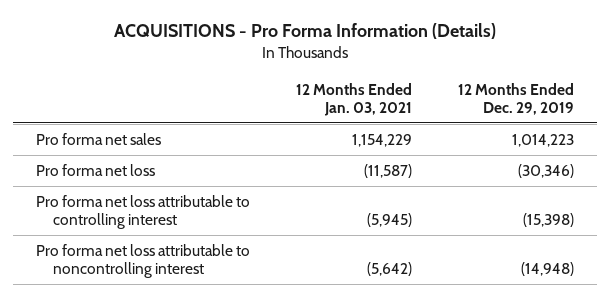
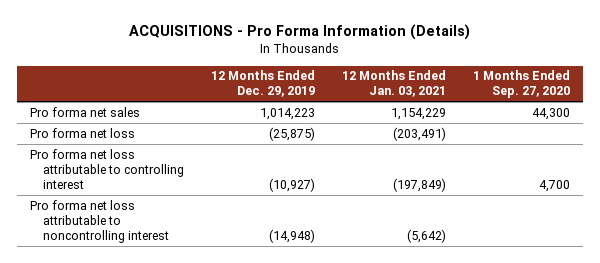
- | 12 Months Ended Jan. 03, 2021 | 12 Months Ended Dec. 29, 2019
+ | 12 Months Ended Dec. 29, 2019 | 12 Months Ended Jan. 03, 2021 | 1 Months Ended Sep. 27, 2020
- Pro forma net loss | (11,587) | (30,346)
- Pro forma net loss attributable to controlling interest | (5,945) | (15,398)
+ Pro forma net loss | (25,875) | (203,491) |
+ Pro forma net loss attributable to controlling interest | (10,927) | (197,849) | 4,700

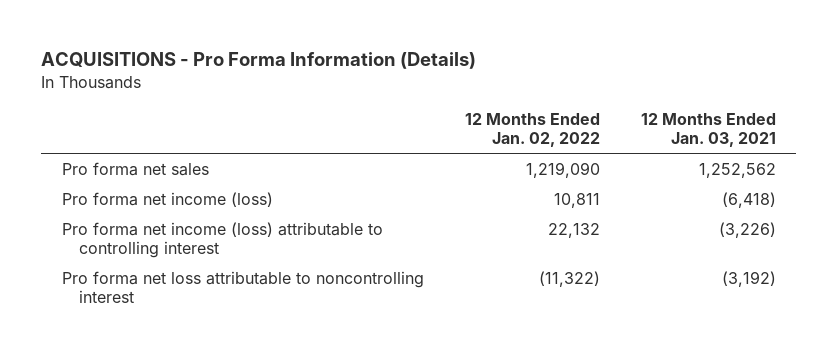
- | 12 Months Ended Dec. 29, 2019 | 12 Months Ended Jan. 03, 2021 | 1 Months Ended Sep. 27, 2020
+ | 12 Months Ended Jan. 02, 2022 | 12 Months Ended Jan. 03, 2021
- Pro forma net sales | 1,014,223 | 1,154,229 | 44,300
- Pro forma net loss | (25,875) | (203,491) |
- Pro forma net loss attributable to controlling interest | (10,927) | (197,849) | 4,700
- Pro forma net loss attributable to noncontrolling interest | (14,948) | (5,642) |
+ Pro forma net sales | 1,219,090 | 1,252,562
+ Pro forma net income (loss) | 10,811 | (6,418)
+ Pro forma net income (loss) attributable to controlling interest | 22,132 | (3,226)
+ Pro forma net loss attributable to noncontrolling interest | (11,322) | (3,192)

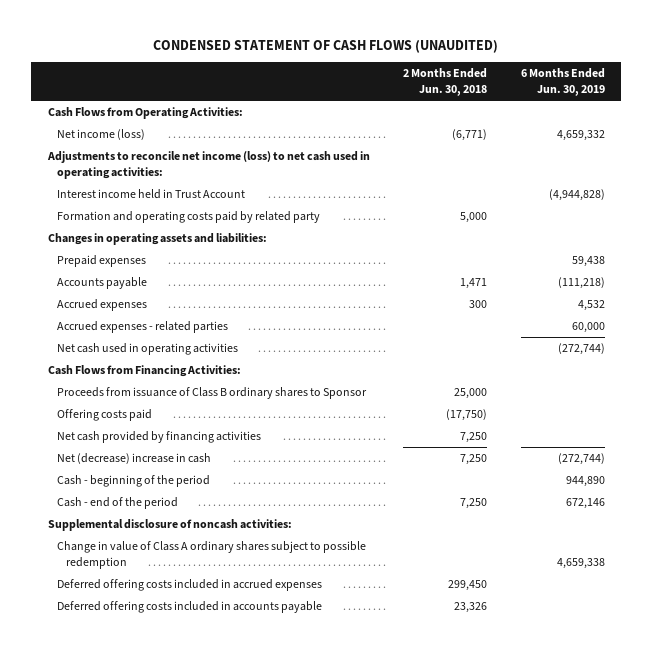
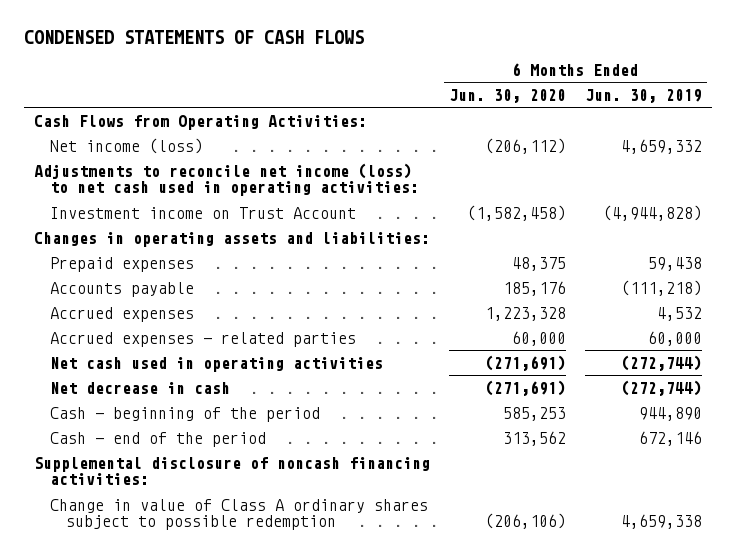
- CONDENSED STATEMENT OF CASH FLOWS (UNAUDITED)
+ CONDENSED STATEMENTS OF CASH FLOWS
- | 2 Months Ended Jun. 30, 2018 | 6 Months Ended Jun. 30, 2019
+ | 6 Months Ended Jun. 30, 2020 | 6 Months Ended Jun. 30, 2019
- Interest income held in Trust Account | | (4,944,828)
- Formation and operating costs paid by related party | 5,000 |
+ Investment income on Trust Account | (1,582,458) | (4,944,828)
- Cash Flows from Financing Activities:
- Proceeds from issuance of Class B ordinary shares to Sponsor | 25,000 |
- Offering costs paid | (17,750) |
- Net cash provided by financing activities | 7,250 |
- Net (decrease) increase in cash | 7,250 | (272,744)
+ Net decrease in cash | (271,691) | (272,744)
- Supplemental disclosure of noncash activities:
+ Supplemental disclosure of noncash financing activities:
- Deferred offering costs included in accrued expenses | 299,450 |
- Deferred offering costs included in accounts payable | 23,326 |

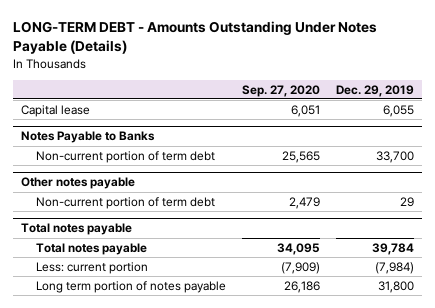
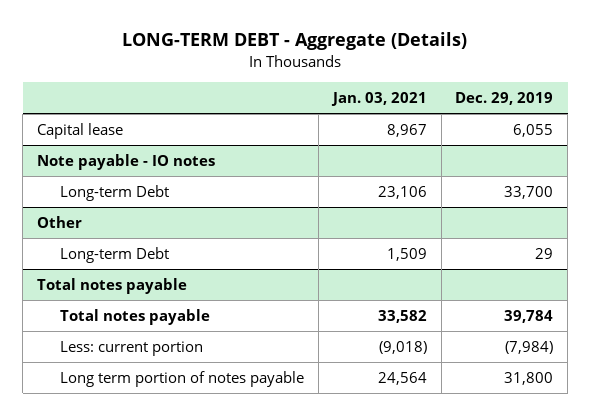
- LONG-TERM DEBT - Amounts Outstanding Under Notes Payable (Details)
+ LONG-TERM DEBT - Aggregate (Details)
- | Sep. 27, 2020 | Dec. 29, 2019
+ | Jan. 03, 2021 | Dec. 29, 2019
- Notes Payable to Banks
- Non-current portion of term debt | 25,565 | 33,700
- Other notes payable
- Non-current portion of term debt | 2,479 | 29
+ Note payable - IO notes
+ Long-term Debt | 23,106 | 33,700
+ Other
+ Long-term Debt | 1,509 | 29

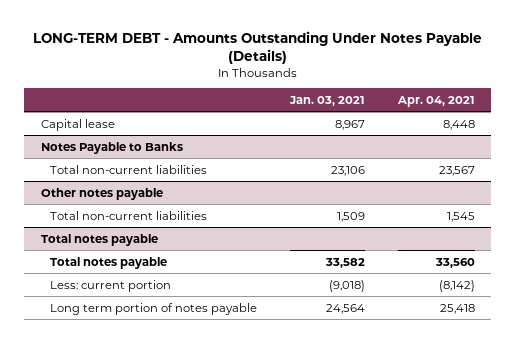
- LONG-TERM DEBT - Aggregate (Details)
+ LONG-TERM DEBT - Amounts Outstanding Under Notes Payable (Details)
- | Jan. 03, 2021 | Dec. 29, 2019
+ | Jan. 03, 2021 | Apr. 04, 2021
- Note payable - IO notes
- Long-term Debt | 23,106 | 33,700
- Other
- Long-term Debt | 1,509 | 29
+ Notes Payable to Banks
+ Total non-current liabilities | 23,106 | 23,567
+ Other notes payable
+ Total non-current liabilities | 1,509 | 1,545

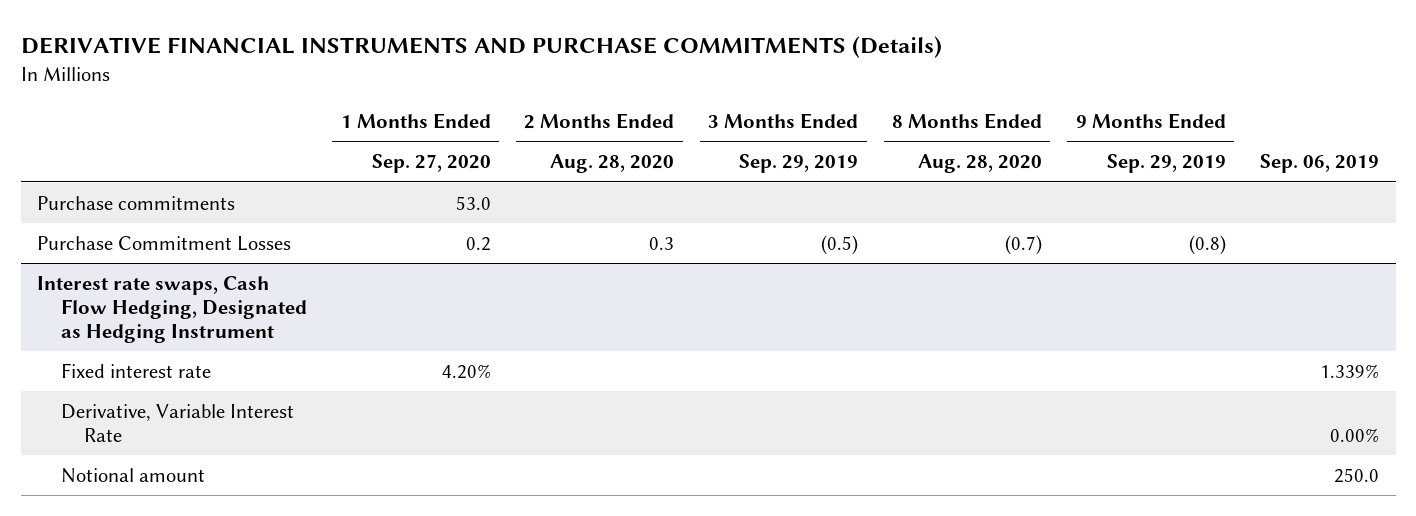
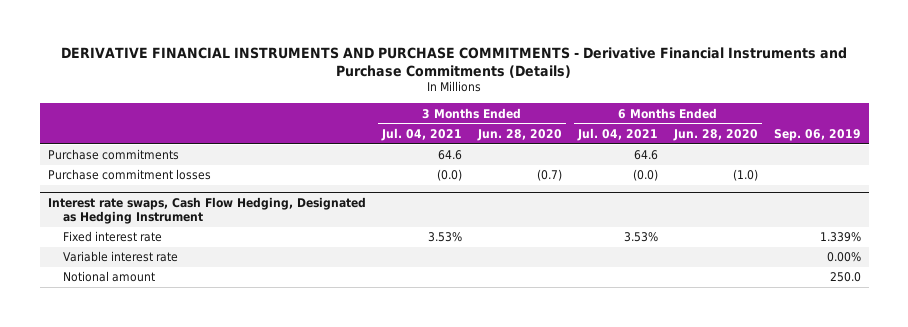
- DERIVATIVE FINANCIAL INSTRUMENTS AND PURCHASE COMMITMENTS (Details)
+ DERIVATIVE FINANCIAL INSTRUMENTS AND PURCHASE COMMITMENTS - Derivative Financial Instruments and Purchase Commitments (Details)
- | 1 Months Ended Sep. 27, 2020 | 2 Months Ended Aug. 28, 2020 | 3 Months Ended Sep. 29, 2019 | 8 Months Ended Aug. 28, 2020 | 9 Months Ended Sep. 29, 2019 | Sep. 06, 2019
+ | 3 Months Ended Jul. 04, 2021 | 3 Months Ended Jun. 28, 2020 | 6 Months Ended Jul. 04, 2021 | 6 Months Ended Jun. 28, 2020 | Sep. 06, 2019
- Purchase Commitment Losses | 0.2 | 0.3 | (0.5) | (0.7) | (0.8) |
+ Purchase commitment losses | (0.0) | (0.7) | (0.0) | (1.0) |
@ Interest rate swaps, Cash Flow Hedging, Designated as Hedging Instrument
- Derivative, Variable Interest Rate | | | | | | 0.00%
+ Variable interest rate | | | | | 0.00%

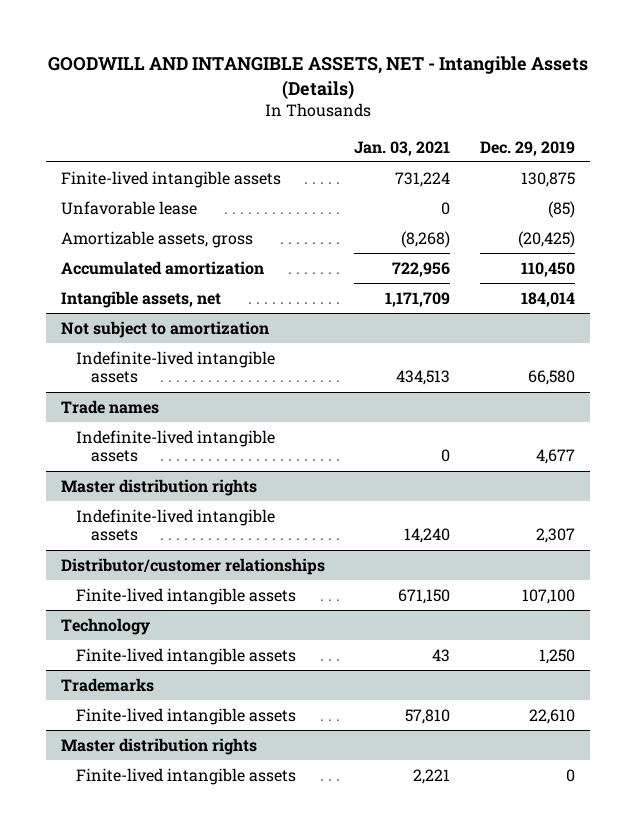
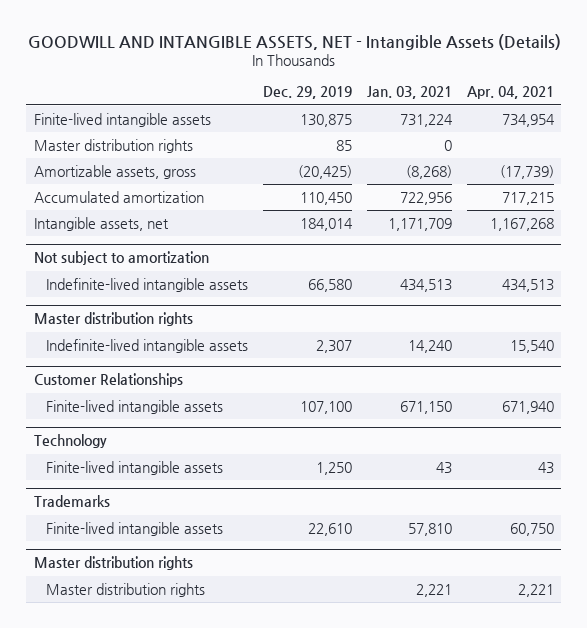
- | Jan. 03, 2021 | Dec. 29, 2019
+ | Dec. 29, 2019 | Jan. 03, 2021 | Apr. 04, 2021
- Unfavorable lease | 0 | (85)
+ Master distribution rights | 85 | 0 |
- Trade names
- Indefinite-lived intangible assets | 0 | 4,677
- Distributor/customer relationships
+ Customer Relationships
@ Master distribution rights
- Finite-lived intangible assets | 2,221 | 0
+ Master distribution rights | | 2,221 | 2,221

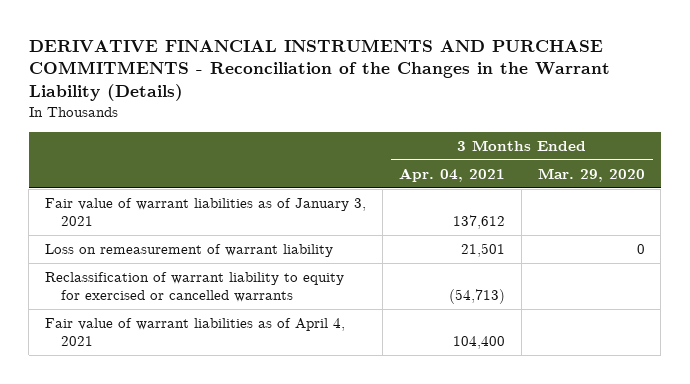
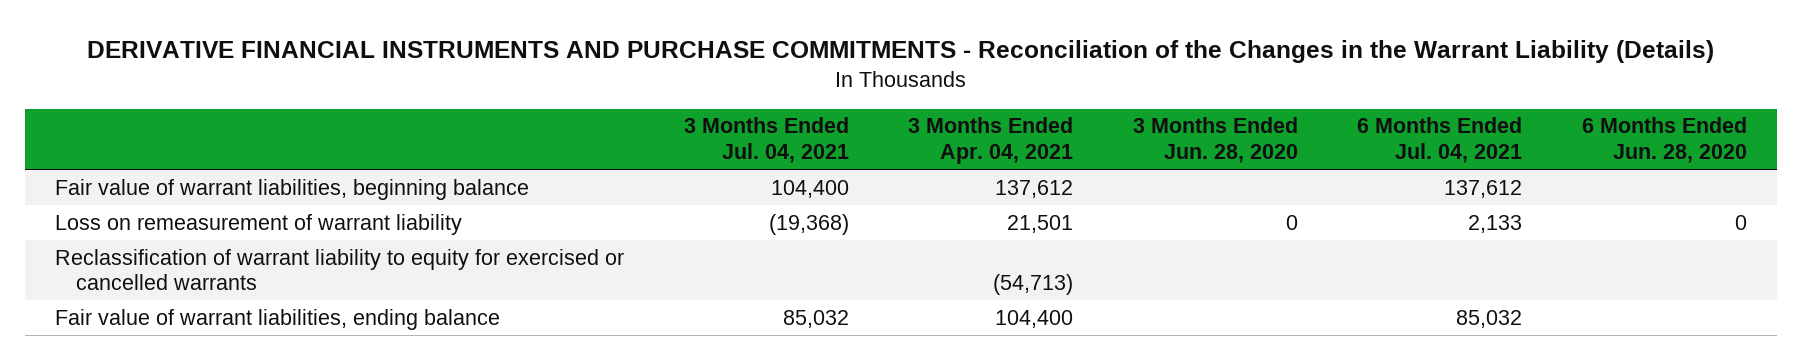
- | 3 Months Ended Apr. 04, 2021 | 3 Months Ended Mar. 29, 2020
+ | 3 Months Ended Jul. 04, 2021 | 3 Months Ended Apr. 04, 2021 | 3 Months Ended Jun. 28, 2020 | 6 Months Ended Jul. 04, 2021 | 6 Months Ended Jun. 28, 2020
- Fair value of warrant liabilities as of January 3, 2021 | 137,612 |
+ Fair value of warrant liabilities, beginning balance | 104,400 | 137,612 | | 137,612 |
- Fair value of warrant liabilities as of April 4, 2021 | 104,400 |
+ Fair value of warrant liabilities, ending balance | 85,032 | 104,400 | | 85,032 |

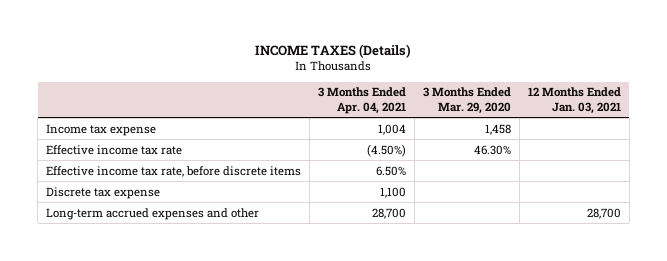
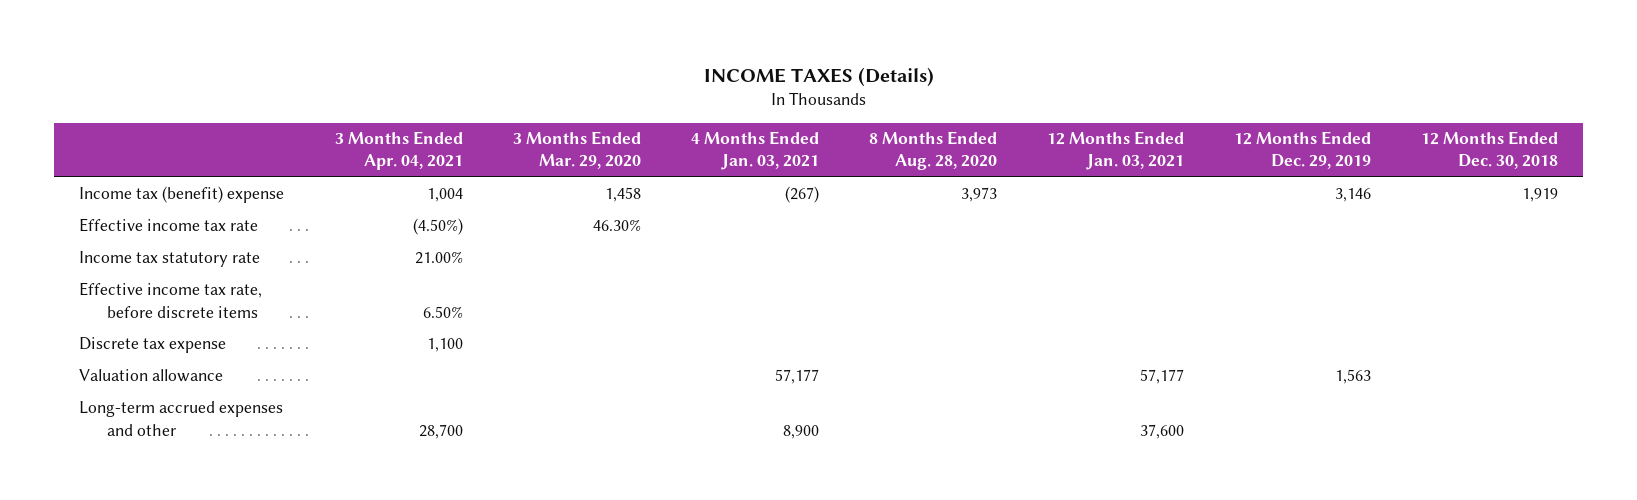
- | 3 Months Ended Apr. 04, 2021 | 3 Months Ended Mar. 29, 2020 | 12 Months Ended Jan. 03, 2021
+ | 3 Months Ended Apr. 04, 2021 | 3 Months Ended Mar. 29, 2020 | 4 Months Ended Jan. 03, 2021 | 8 Months Ended Aug. 28, 2020 | 12 Months Ended Jan. 03, 2021 | 12 Months Ended Dec. 29, 2019 | 12 Months Ended Dec. 30, 2018
- Income tax expense | 1,004 | 1,458 |
+ Income tax (benefit) expense | 1,004 | 1,458 | (267) | 3,973 | | 3,146 | 1,919
+ Income tax statutory rate | 21.00% | | | | | |
- Long-term accrued expenses and other | 28,700 | | 28,700
+ Valuation allowance | | | 57,177 | | 57,177 | 1,563 |
+ Long-term accrued expenses and other | 28,700 | | 8,900 | | 37,600 | |

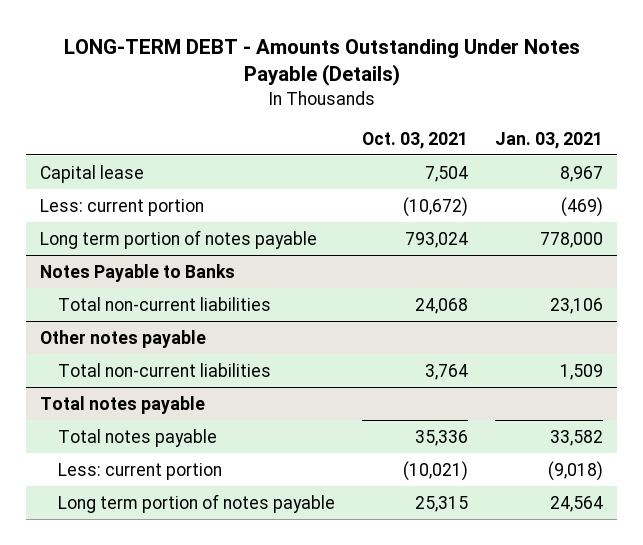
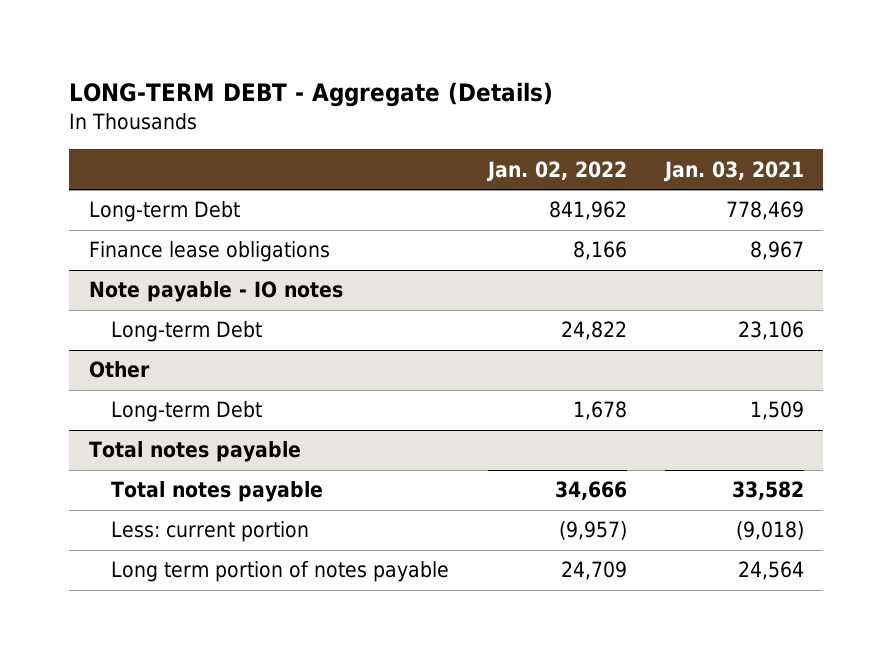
- LONG-TERM DEBT - Amounts Outstanding Under Notes Payable (Details)
+ LONG-TERM DEBT - Aggregate (Details)
- | Oct. 03, 2021 | Jan. 03, 2021
+ | Jan. 02, 2022 | Jan. 03, 2021
- Capital lease | 7,504 | 8,967
- Less: current portion | (10,672) | (469)
- Long term portion of notes payable | 793,024 | 778,000
- Notes Payable to Banks
- Total non-current liabilities | 24,068 | 23,106
- Other notes payable
- Total non-current liabilities | 3,764 | 1,509
+ Long-term Debt | 841,962 | 778,469
+ Finance lease obligations | 8,166 | 8,967
+ Note payable - IO notes
+ Long-term Debt | 24,822 | 23,106
+ Other
+ Long-term Debt | 1,678 | 1,509

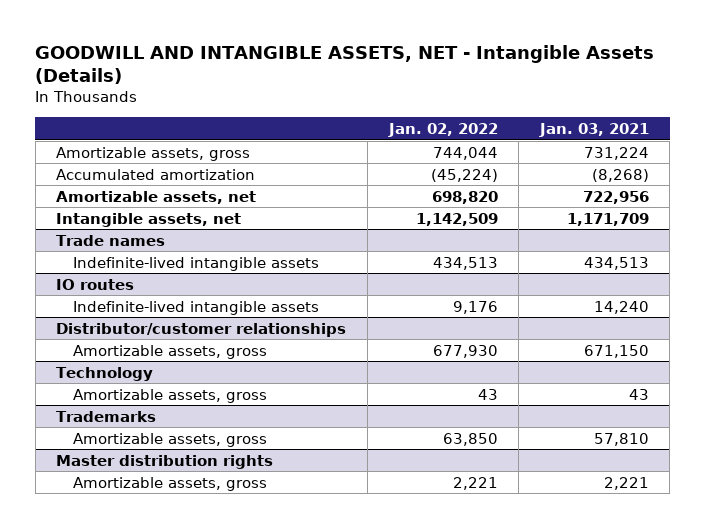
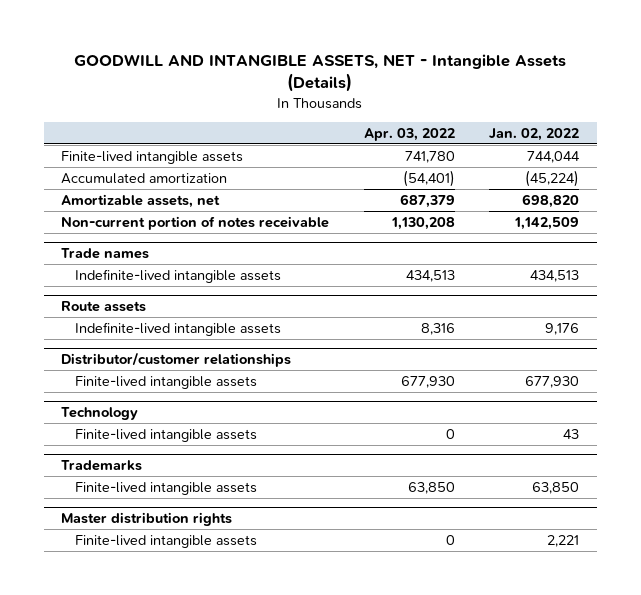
- | Jan. 02, 2022 | Jan. 03, 2021
+ | Apr. 03, 2022 | Jan. 02, 2022
- Amortizable assets, gross | 744,044 | 731,224
+ Finite-lived intangible assets | 741,780 | 744,044
- Intangible assets, net | 1,142,509 | 1,171,709
+ Non-current portion of notes receivable | 1,130,208 | 1,142,509
- IO routes
+ Route assets
@ Distributor/customer relationships
- Amortizable assets, gross | 677,930 | 671,150
+ Finite-lived intangible assets | 677,930 | 677,930
@ Technology
- Amortizable assets, gross | 43 | 43
+ Finite-lived intangible assets | 0 | 43
@ Trademarks
- Amortizable assets, gross | 63,850 | 57,810
+ Finite-lived intangible assets | 63,850 | 63,850
@ Master distribution rights
- Amortizable assets, gross | 2,221 | 2,221
+ Finite-lived intangible assets | 0 | 2,221

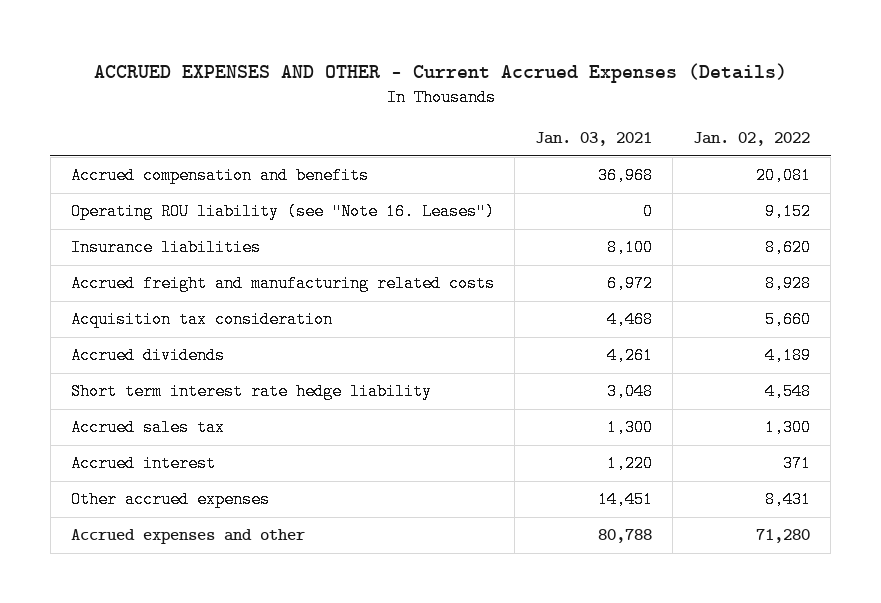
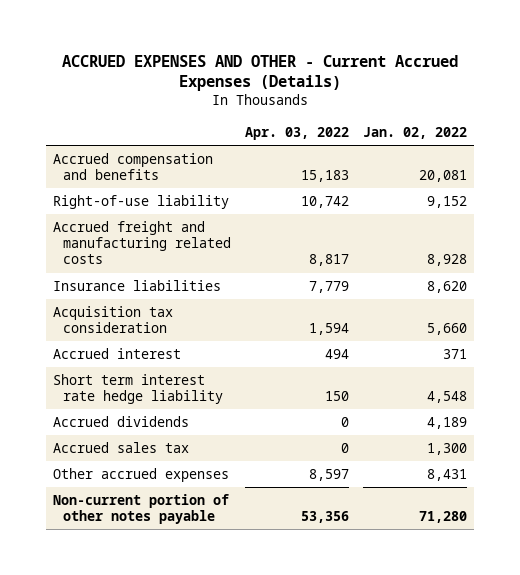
- | Jan. 03, 2021 | Jan. 02, 2022
+ | Apr. 03, 2022 | Jan. 02, 2022
- Operating ROU liability (see "Note 16. Leases") | 0 | 9,152
+ Right-of-use liability | 10,742 | 9,152
moved down: Insurance liabilities | 7,779 | 8,620
moved up: Accrued interest | 494 | 371
moved down: Accrued dividends | 0 | 4,189
- Accrued expenses and other | 80,788 | 71,280
+ Non-current portion of other notes payable | 53,356 | 71,280

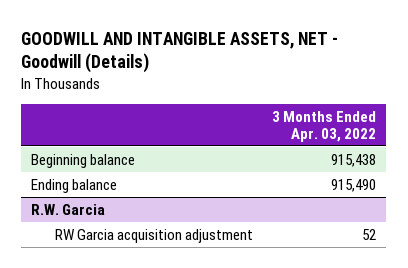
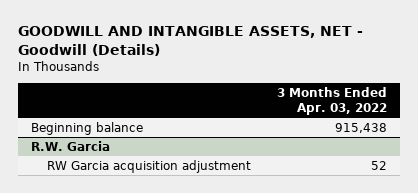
- Ending balance | 915,490

